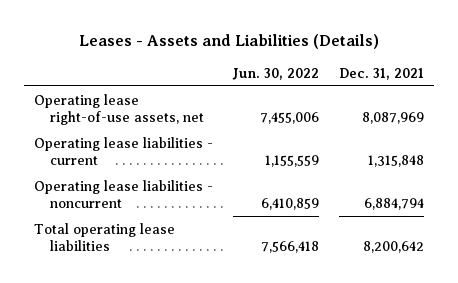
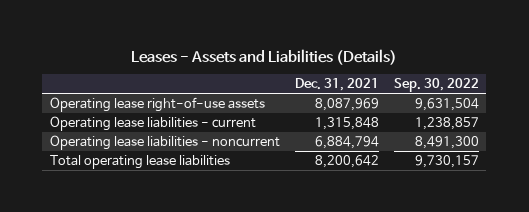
- | Jun. 30, 2022 | Dec. 31, 2021
+ | Dec. 31, 2021 | Sep. 30, 2022
- Operating lease right-of-use assets, net | 7,455,006 | 8,087,969
+ Operating lease right-of-use assets | 8,087,969 | 9,631,504

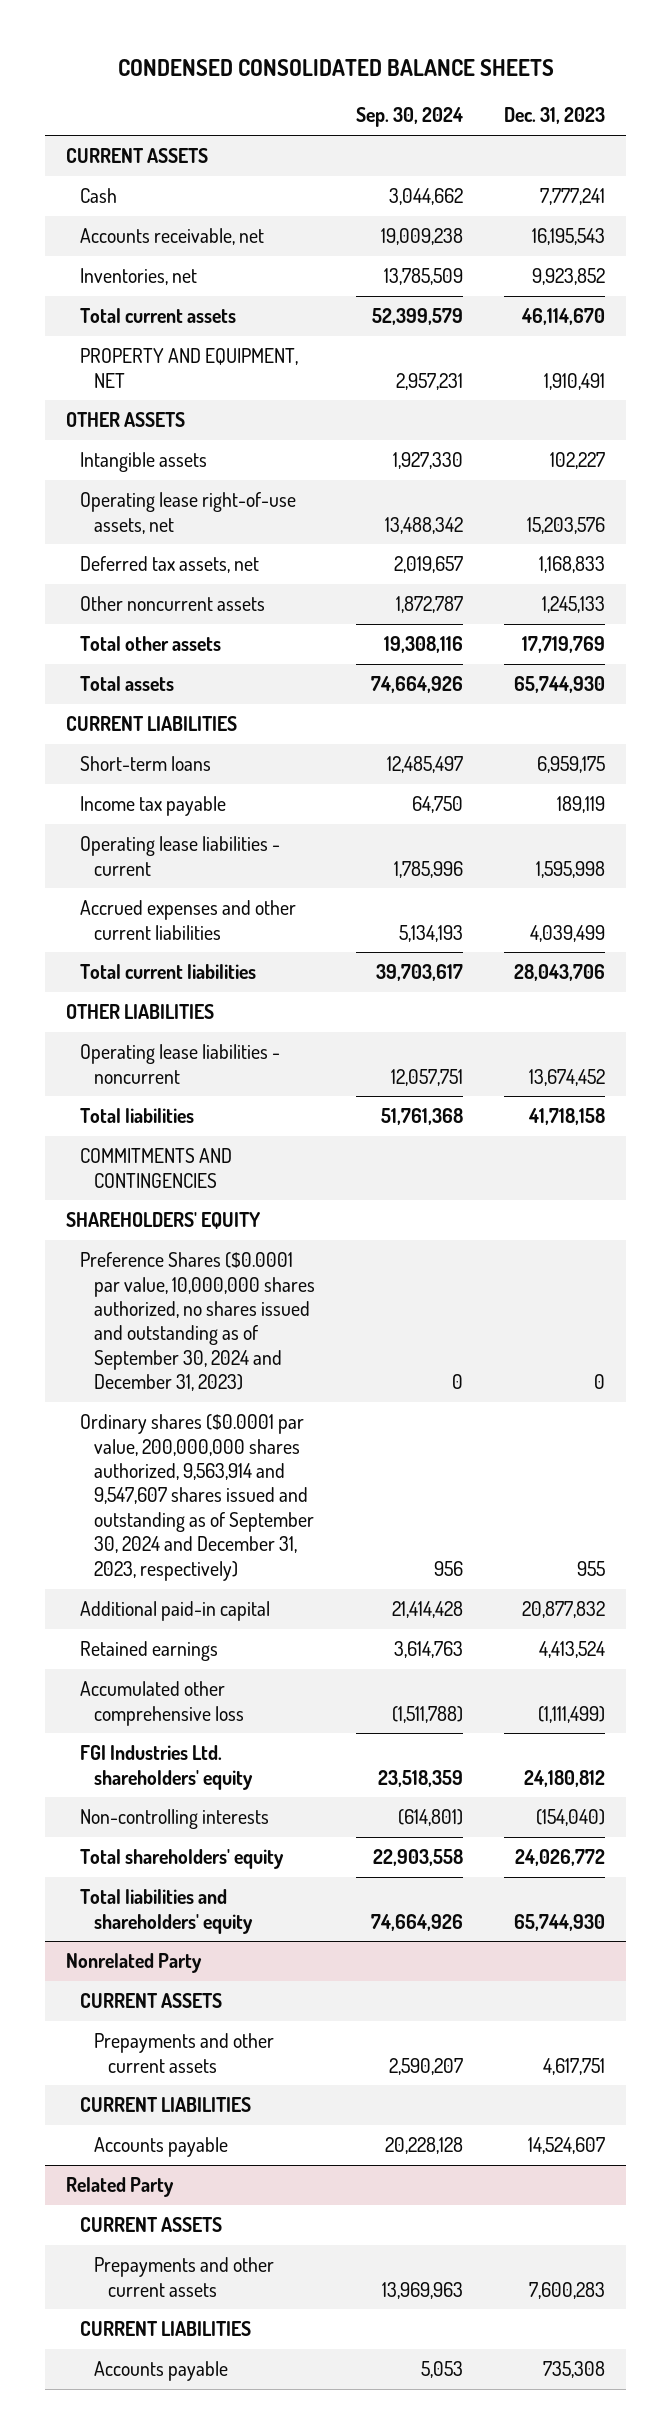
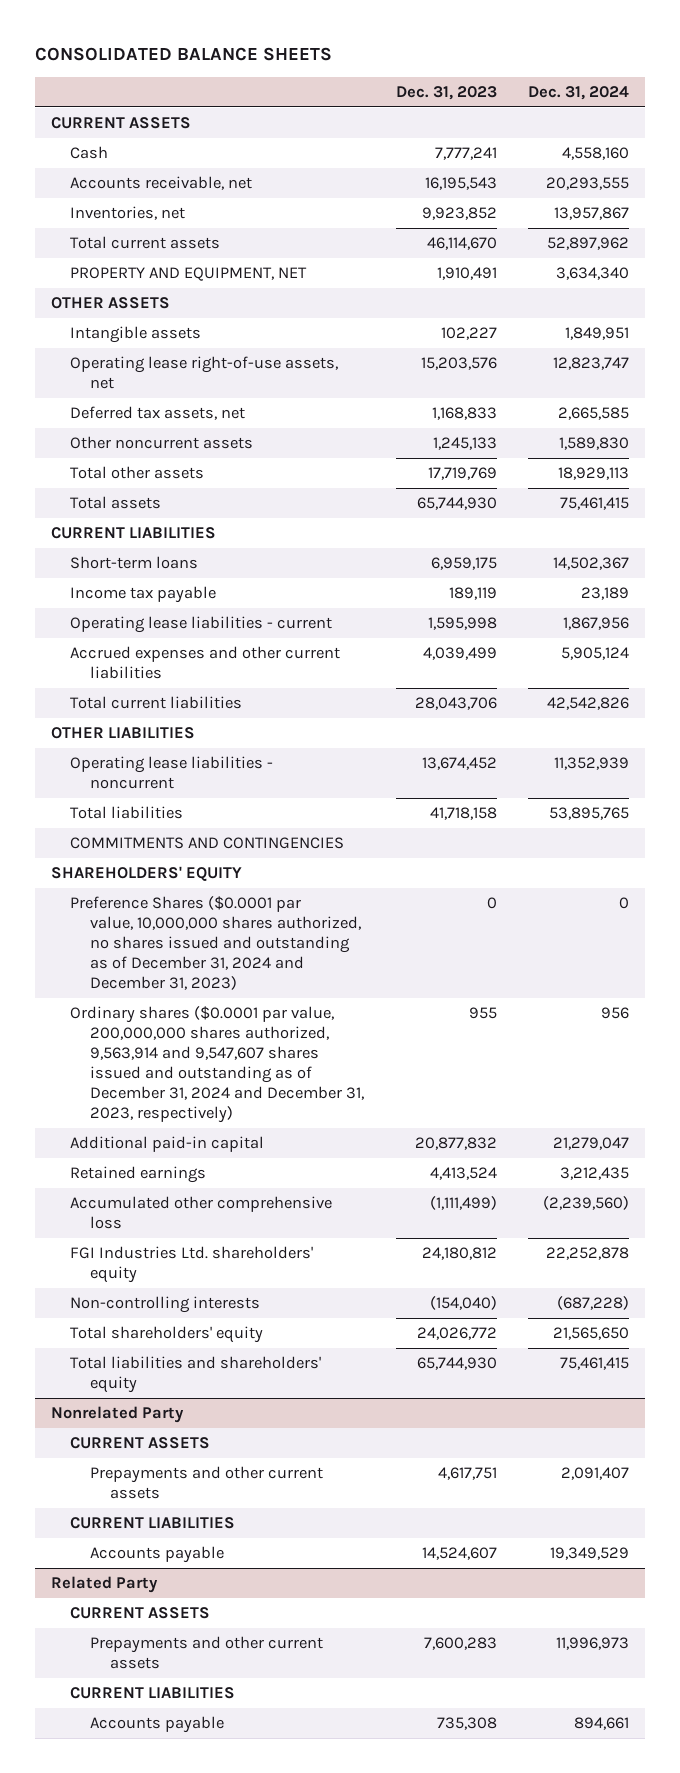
- CONDENSED CONSOLIDATED BALANCE SHEETS
+ CONSOLIDATED BALANCE SHEETS
- | Sep. 30, 2024 | Dec. 31, 2023
+ | Dec. 31, 2023 | Dec. 31, 2024
- Preference Shares ($0.0001 par value, 10,000,000 shares authorized, no shares issued and outstanding as of September 30, 2024 and December 31, 2023) | 0 | 0
- Ordinary shares ($0.0001 par value, 200,000,000 shares authorized, 9,563,914 and 9,547,607 shares issued and outstanding as of September 30, 2024 and December 31, 2023, respectively) | 956 | 955
+ Preference Shares ($0.0001 par value, 10,000,000 shares authorized, no shares issued and outstanding as of December 31, 2024 and December 31, 2023) | 0 | 0
+ Ordinary shares ($0.0001 par value, 200,000,000 shares authorized, 9,563,914 and 9,547,607 shares issued and outstanding as of December 31, 2024 and December 31, 2023, respectively) | 955 | 956

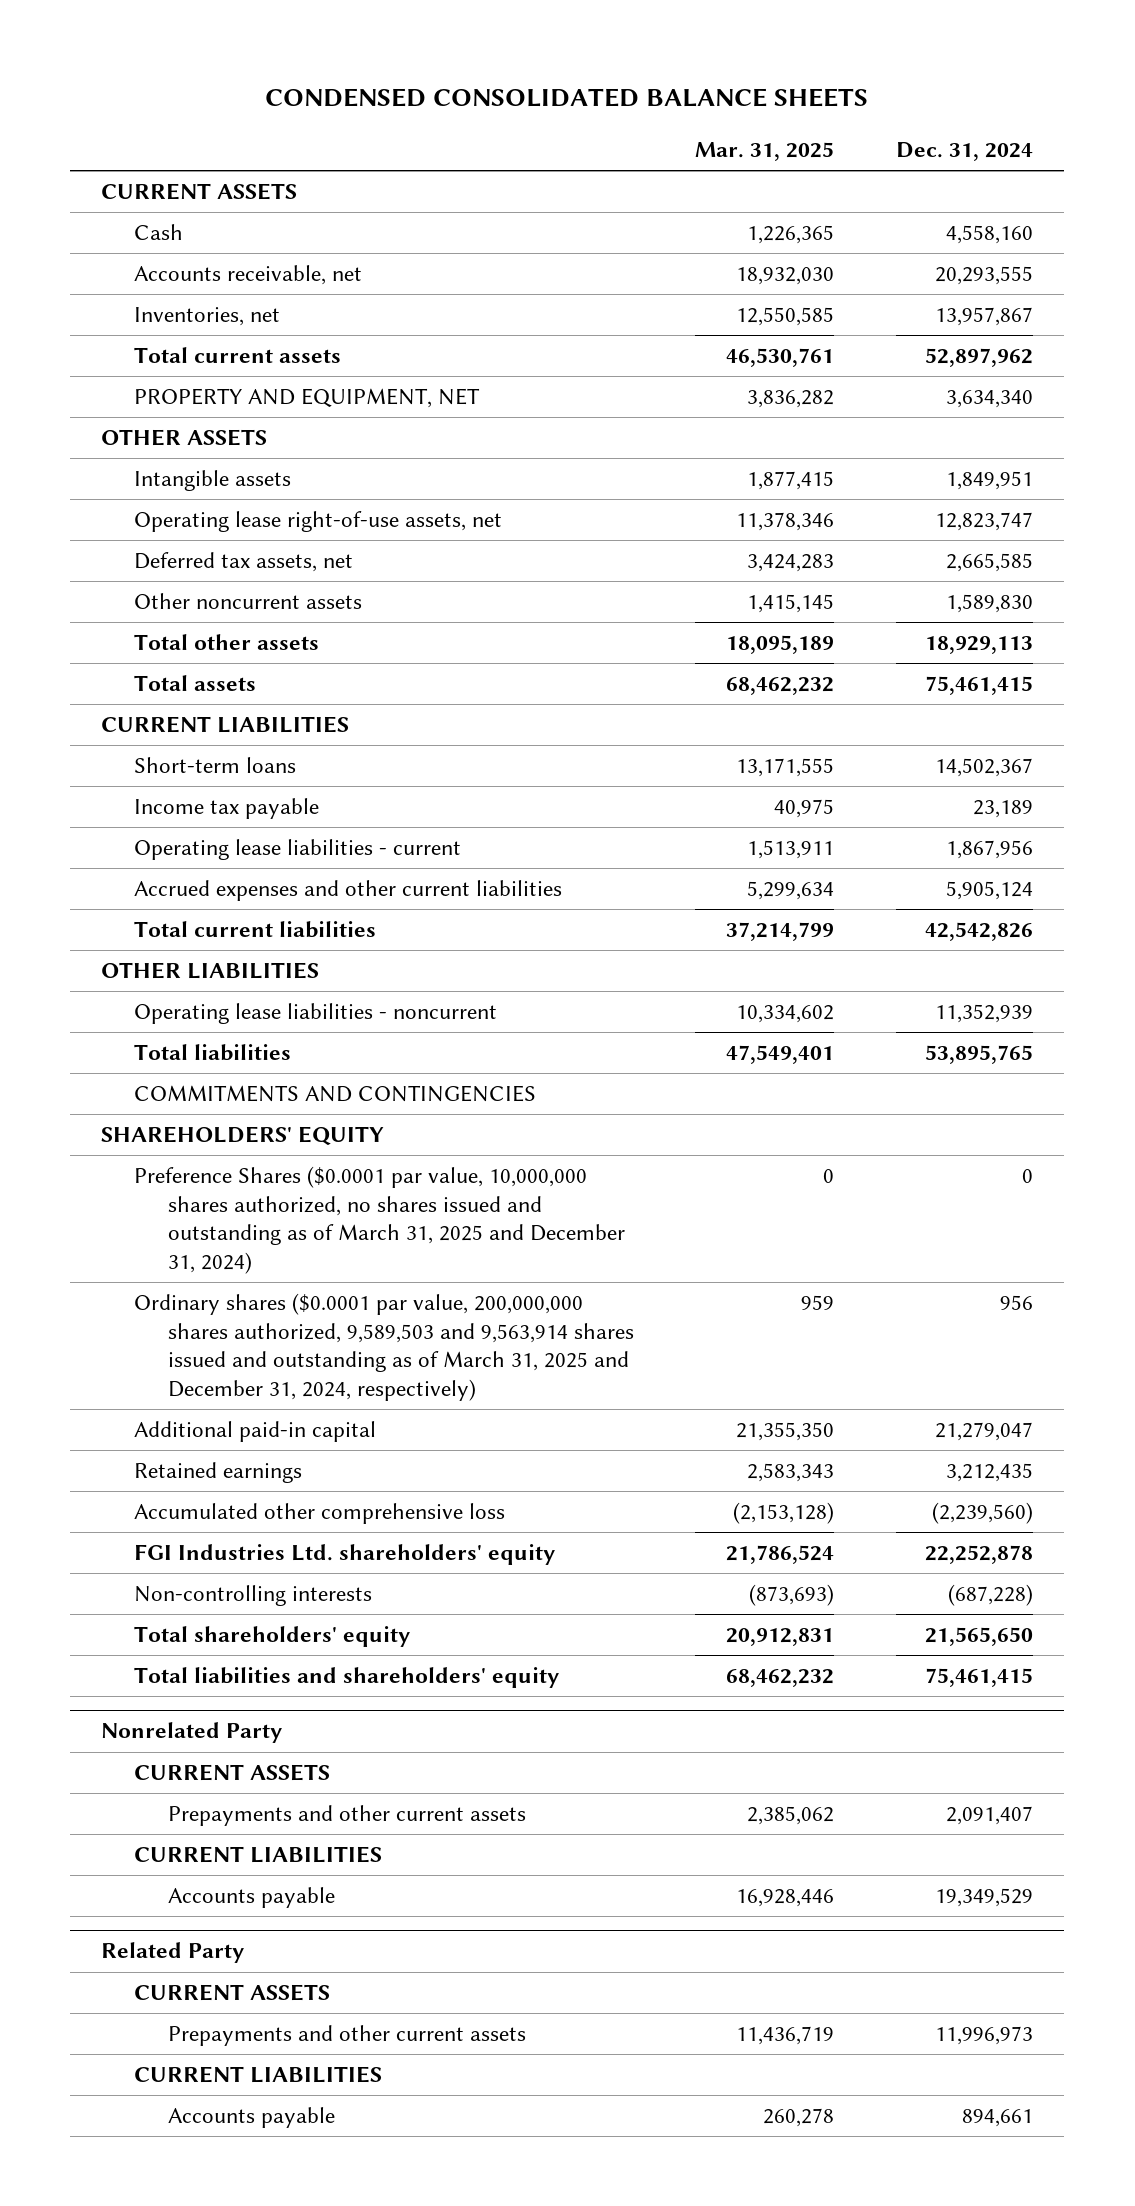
- CONSOLIDATED BALANCE SHEETS
+ CONDENSED CONSOLIDATED BALANCE SHEETS
- | Dec. 31, 2023 | Dec. 31, 2024
+ | Mar. 31, 2025 | Dec. 31, 2024
- Preference Shares ($0.0001 par value, 10,000,000 shares authorized, no shares issued and outstanding as of December 31, 2024 and December 31, 2023) | 0 | 0
- Ordinary shares ($0.0001 par value, 200,000,000 shares authorized, 9,563,914 and 9,547,607 shares issued and outstanding as of December 31, 2024 and December 31, 2023, respectively) | 955 | 956
+ Preference Shares ($0.0001 par value, 10,000,000 shares authorized, no shares issued and outstanding as of March 31, 2025 and December 31, 2024) | 0 | 0
+ Ordinary shares ($0.0001 par value, 200,000,000 shares authorized, 9,589,503 and 9,563,914 shares issued and outstanding as of March 31, 2025 and December 31, 2024, respectively) | 959 | 956

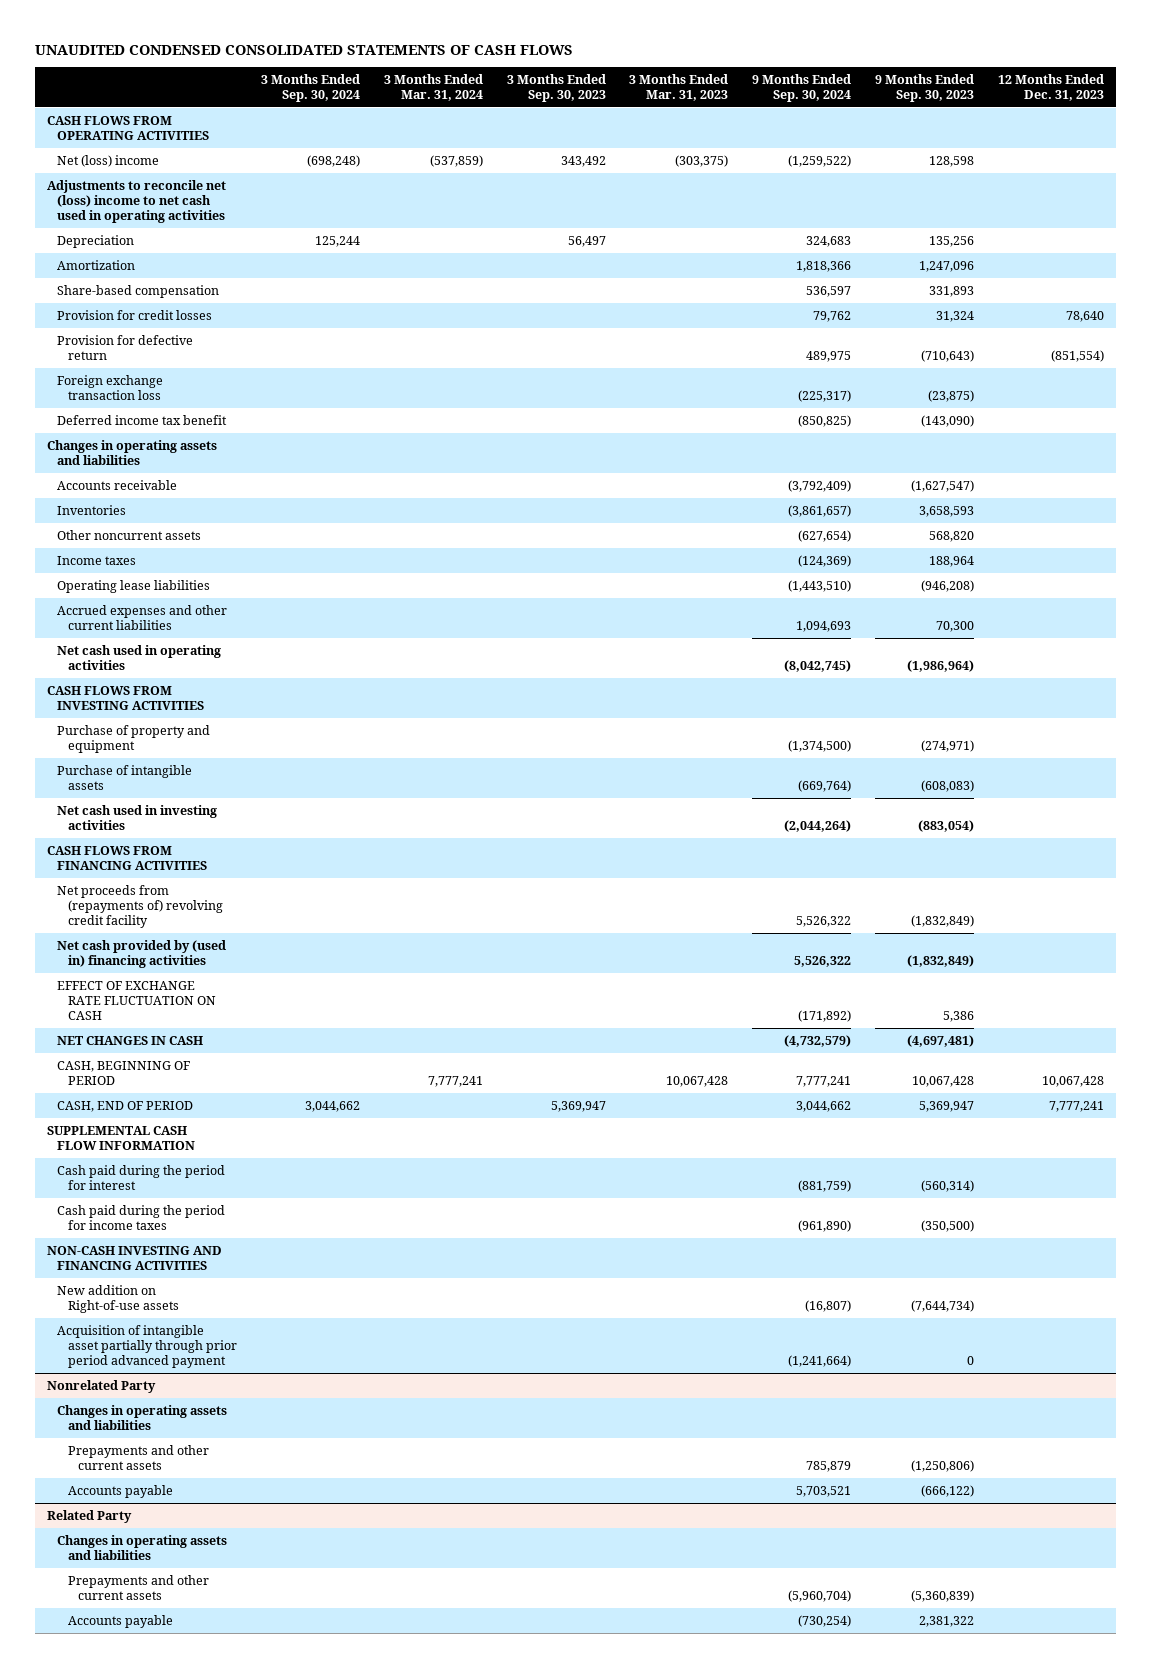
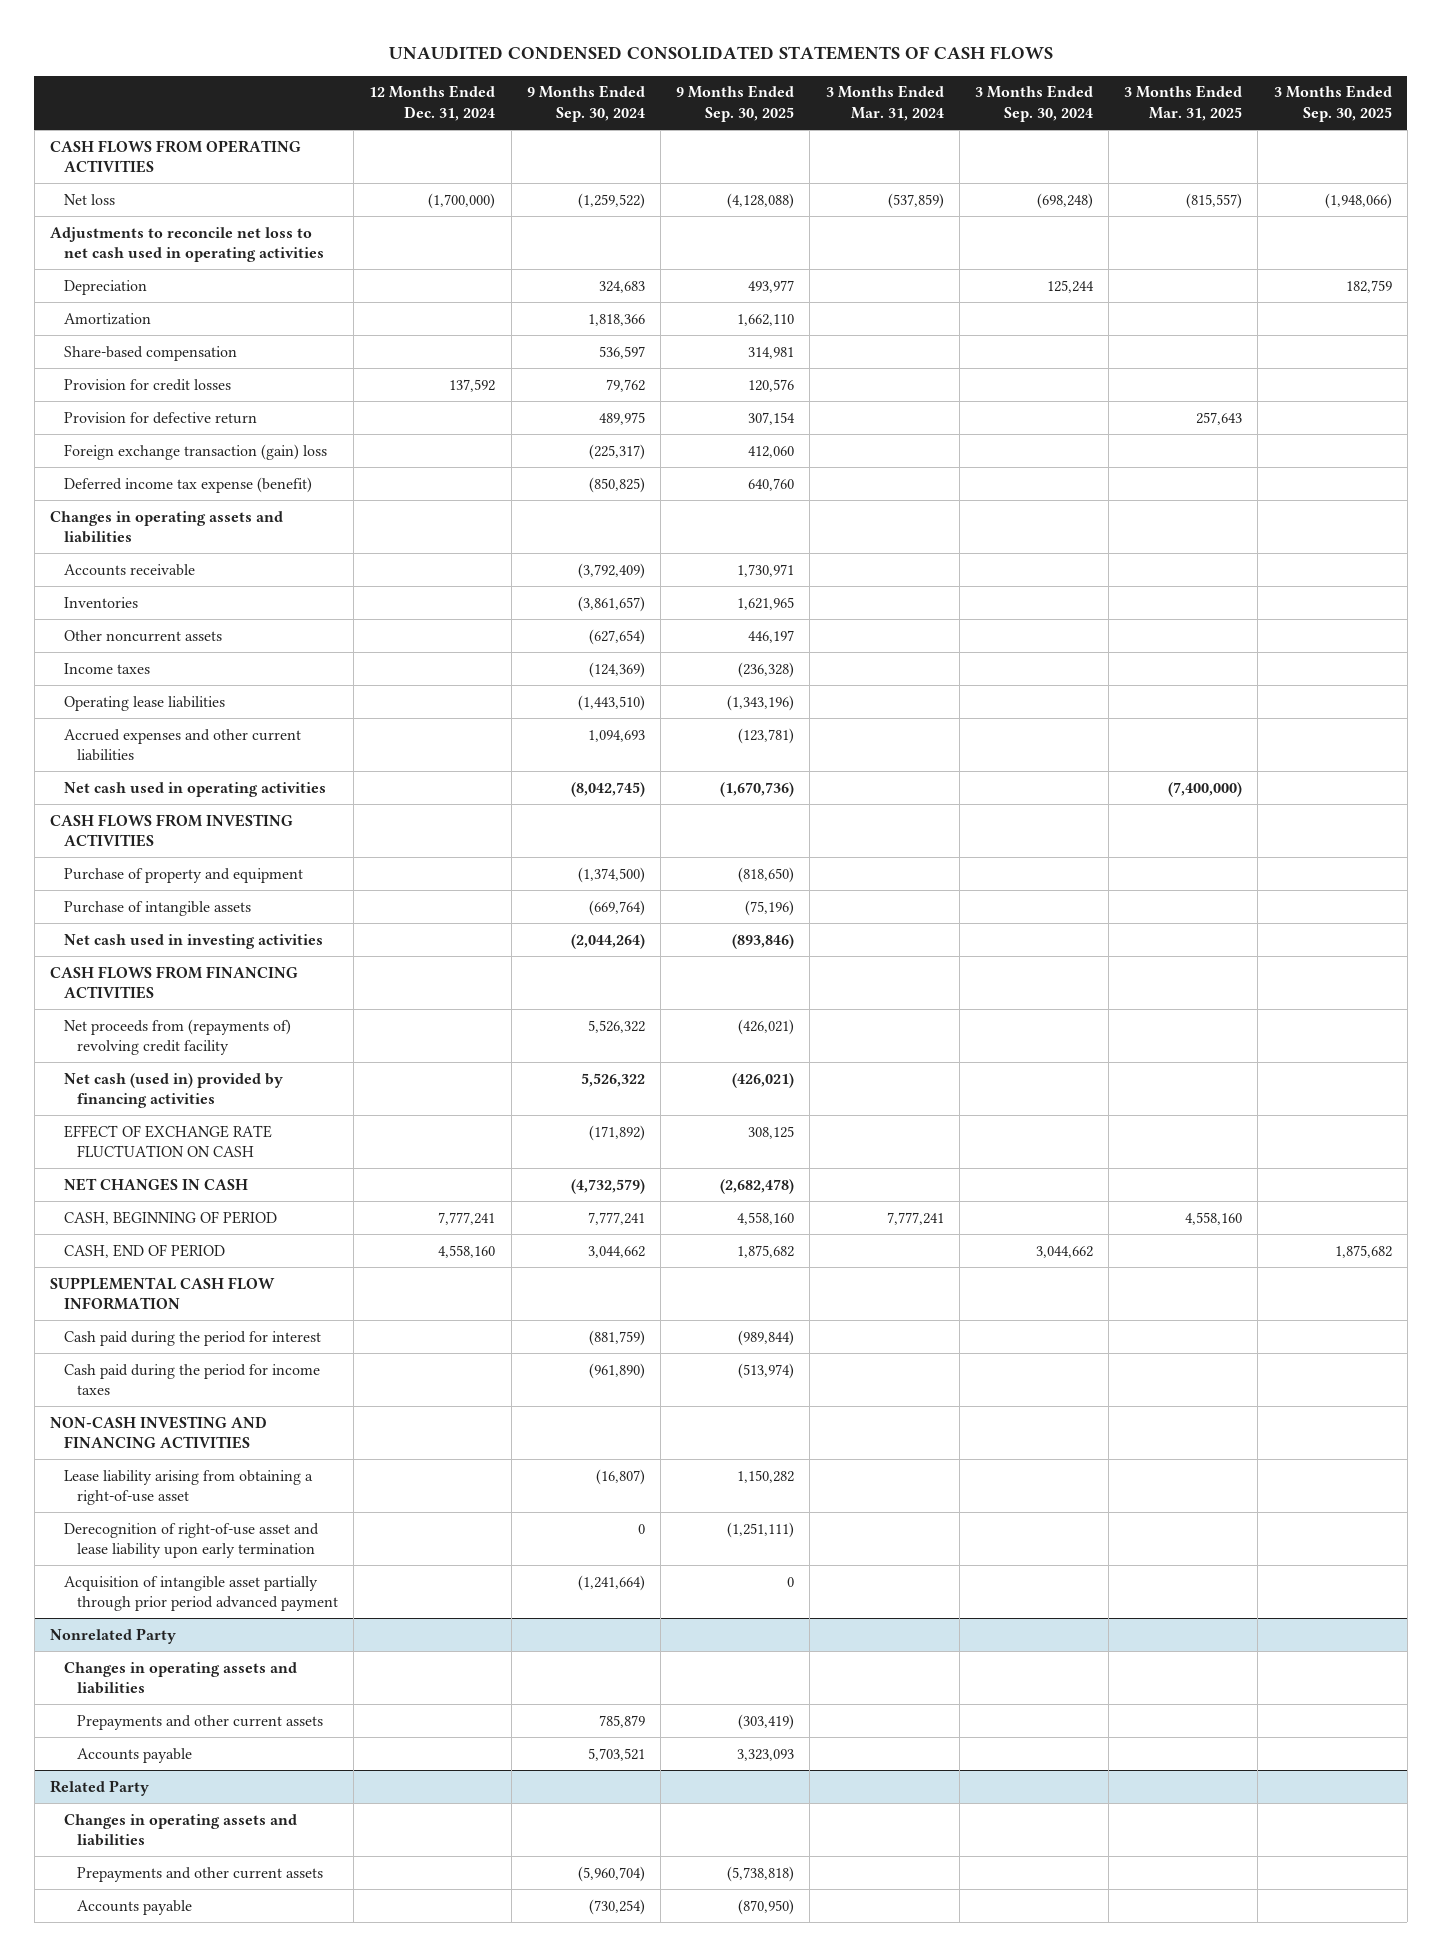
- | 3 Months Ended Sep. 30, 2024 | 3 Months Ended Mar. 31, 2024 | 3 Months Ended Sep. 30, 2023 | 3 Months Ended Mar. 31, 2023 | 9 Months Ended Sep. 30, 2024 | 9 Months Ended Sep. 30, 2023 | 12 Months Ended Dec. 31, 2023
+ | 12 Months Ended Dec. 31, 2024 | 9 Months Ended Sep. 30, 2024 | 9 Months Ended Sep. 30, 2025 | 3 Months Ended Mar. 31, 2024 | 3 Months Ended Sep. 30, 2024 | 3 Months Ended Mar. 31, 2025 | 3 Months Ended Sep. 30, 2025
- Net (loss) income | (698,248) | (537,859) | 343,492 | (303,375) | (1,259,522) | 128,598 |
- Adjustments to reconcile net (loss) income to net cash used in operating activities
+ Net loss | (1,700,000) | (1,259,522) | (4,128,088) | (537,859) | (698,248) | (815,557) | (1,948,066)
+ Adjustments to reconcile net loss to net cash used in operating activities
- Foreign exchange transaction loss | | | | | (225,317) | (23,875) |
- Deferred income tax benefit | | | | | (850,825) | (143,090) |
+ Foreign exchange transaction (gain) loss | | (225,317) | 412,060 | | | |
+ Deferred income tax expense (benefit) | | (850,825) | 640,760 | | | |
- Net cash provided by (used in) financing activities | | | | | 5,526,322 | (1,832,849) |
+ Net cash (used in) provided by financing activities | | 5,526,322 | (426,021) | | | |
- New addition on Right-of-use assets | | | | | (16,807) | (7,644,734) |
+ Lease liability arising from obtaining a right-of-use asset | | (16,807) | 1,150,282 | | | |
+ Derecognition of right-of-use asset and lease liability upon early termination | | 0 | (1,251,111) | | | |

